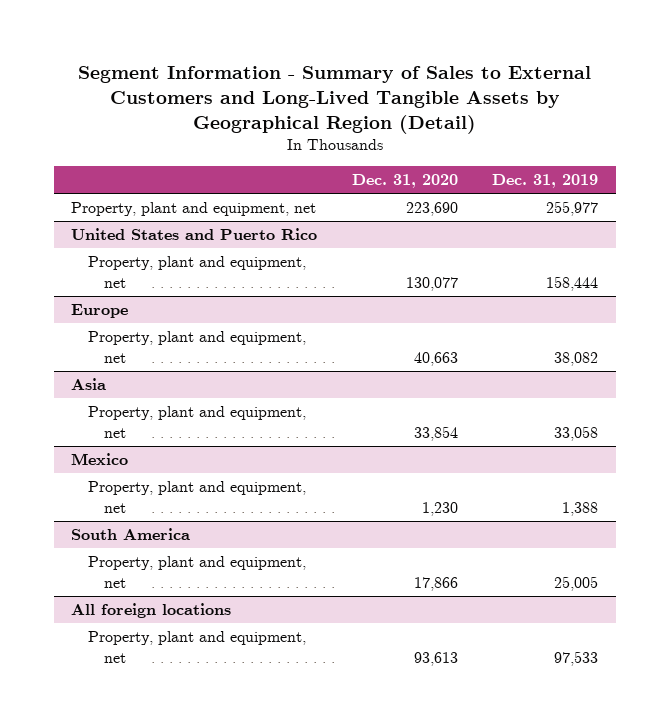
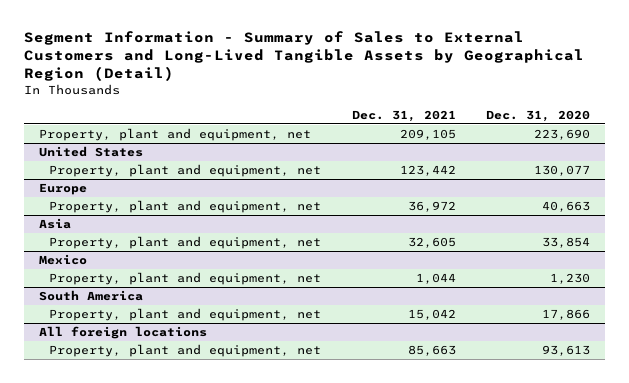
- | Dec. 31, 2020 | Dec. 31, 2019
+ | Dec. 31, 2021 | Dec. 31, 2020
- United States and Puerto Rico
+ United States

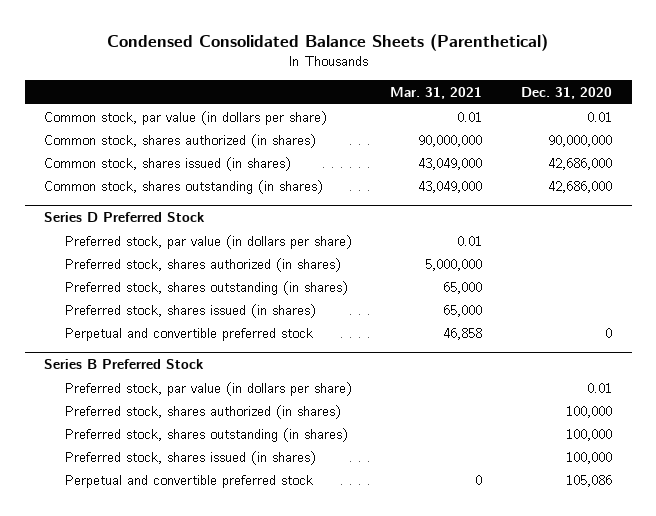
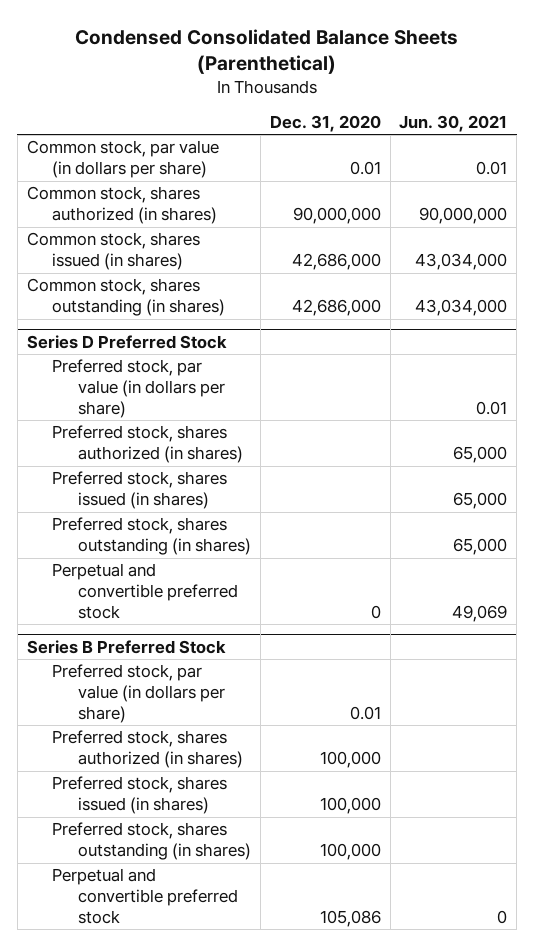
- | Mar. 31, 2021 | Dec. 31, 2020
+ | Dec. 31, 2020 | Jun. 30, 2021
@ Series D Preferred Stock
moved down: Preferred stock, shares outstanding (in shares) | | 65,000
@ Series B Preferred Stock
moved down: Preferred stock, shares outstanding (in shares) | 100,000 |

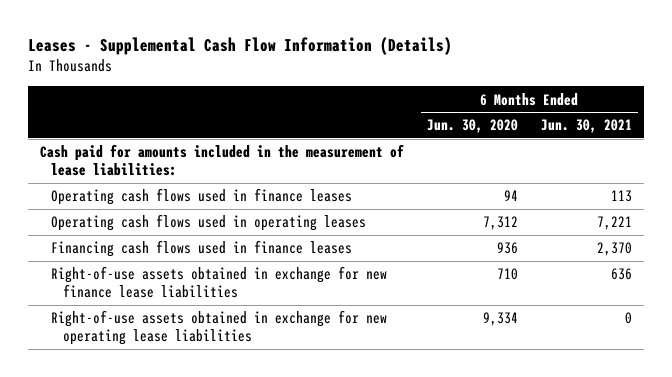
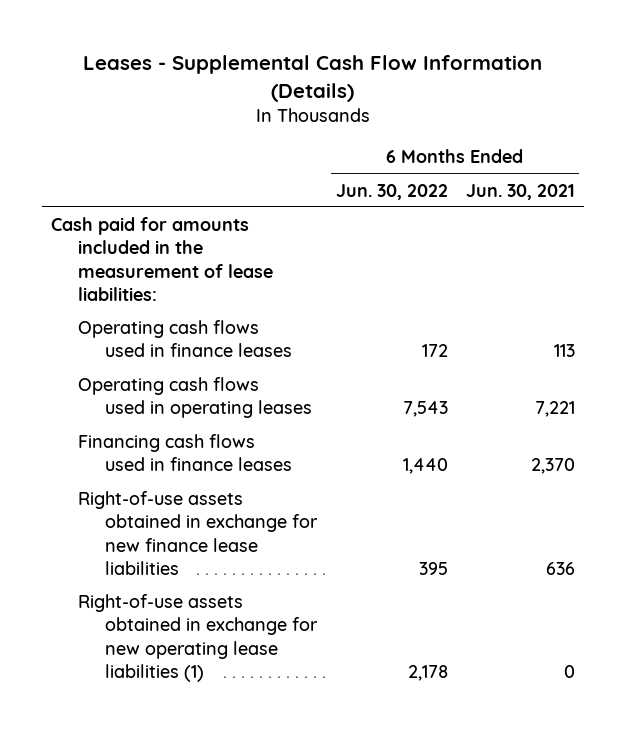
- | 6 Months Ended Jun. 30, 2020 | 6 Months Ended Jun. 30, 2021
+ | 6 Months Ended Jun. 30, 2022 | 6 Months Ended Jun. 30, 2021
- Right-of-use assets obtained in exchange for new operating lease liabilities | 9,334 | 0
+ Right-of-use assets obtained in exchange for new operating lease liabilities (1) | 2,178 | 0

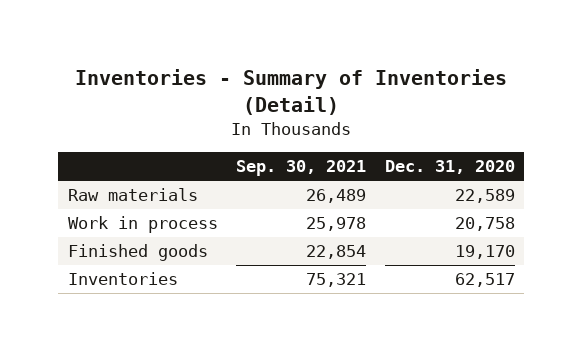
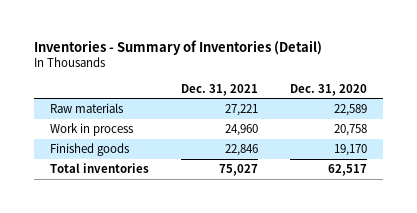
- | Sep. 30, 2021 | Dec. 31, 2020
+ | Dec. 31, 2021 | Dec. 31, 2020
- Inventories | 75,321 | 62,517
+ Total inventories | 75,027 | 62,517

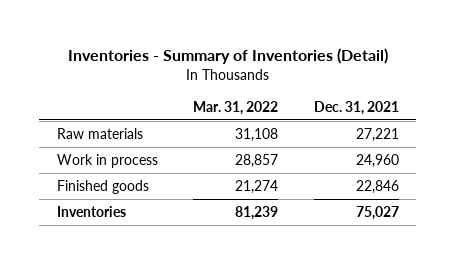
- | Dec. 31, 2021 | Dec. 31, 2020
+ | Mar. 31, 2022 | Dec. 31, 2021
- Total inventories | 75,027 | 62,517
+ Inventories | 81,239 | 75,027

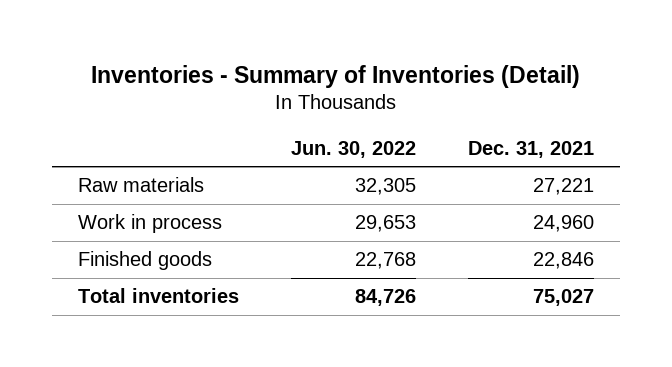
- | Mar. 31, 2022 | Dec. 31, 2021
+ | Jun. 30, 2022 | Dec. 31, 2021
- Inventories | 81,239 | 75,027
+ Total inventories | 84,726 | 75,027

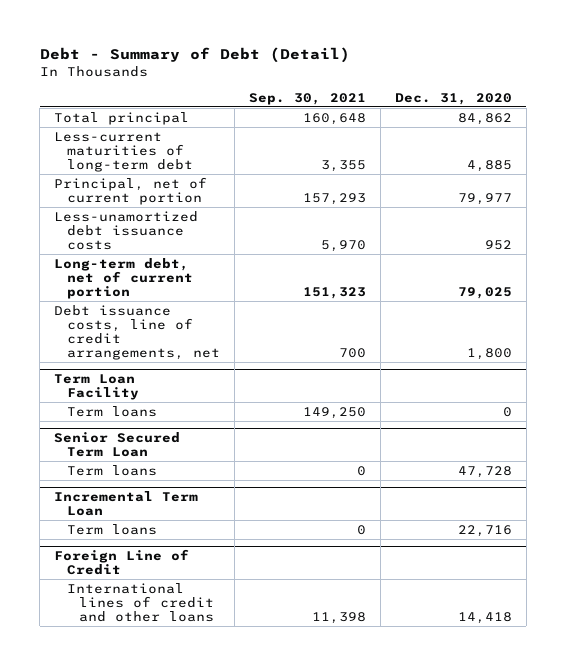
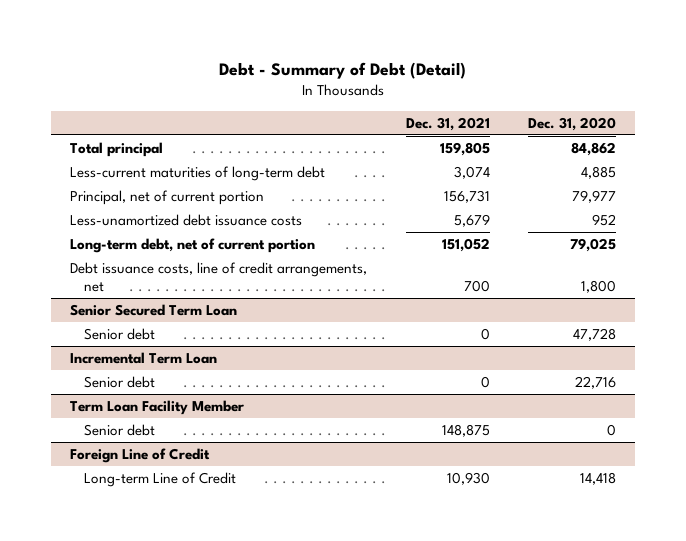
- | Sep. 30, 2021 | Dec. 31, 2020
+ | Dec. 31, 2021 | Dec. 31, 2020
- Term Loan Facility
- Term loans | 149,250 | 0
@ Senior Secured Term Loan
- Term loans | 0 | 47,728
+ Senior debt | 0 | 47,728
@ Incremental Term Loan
- Term loans | 0 | 22,716
+ Senior debt | 0 | 22,716
+ Term Loan Facility Member
+ Senior debt | 148,875 | 0
@ Foreign Line of Credit
- International lines of credit and other loans | 11,398 | 14,418
+ Long-term Line of Credit | 10,930 | 14,418

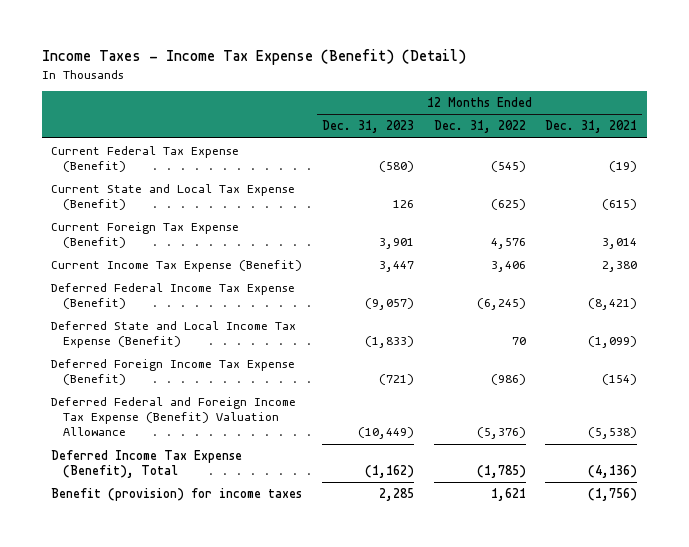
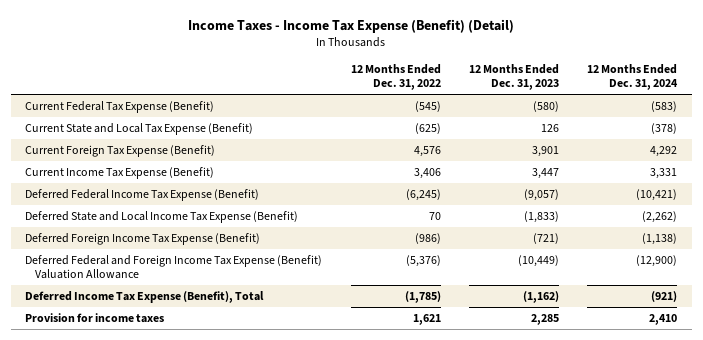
- | 12 Months Ended Dec. 31, 2023 | 12 Months Ended Dec. 31, 2022 | 12 Months Ended Dec. 31, 2021
+ | 12 Months Ended Dec. 31, 2022 | 12 Months Ended Dec. 31, 2023 | 12 Months Ended Dec. 31, 2024
- Benefit (provision) for income taxes | 2,285 | 1,621 | (1,756)
+ Provision for income taxes | 1,621 | 2,285 | 2,410

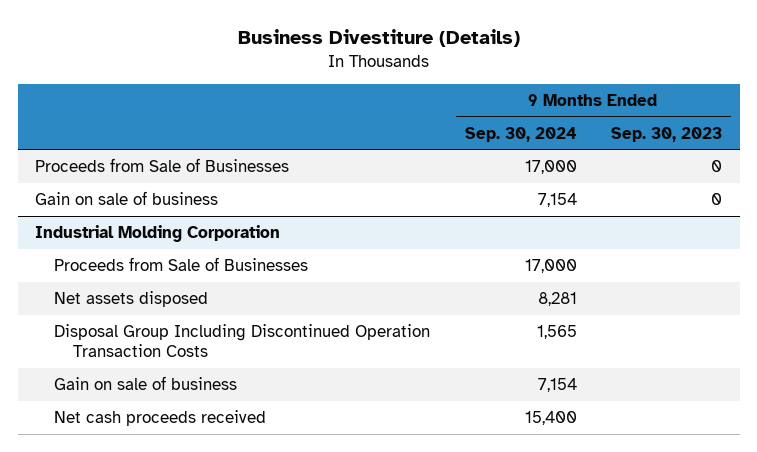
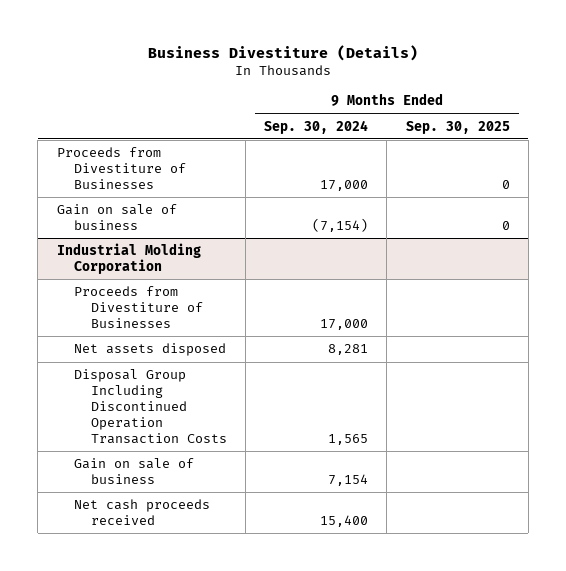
- | 9 Months Ended Sep. 30, 2024 | 9 Months Ended Sep. 30, 2023
+ | 9 Months Ended Sep. 30, 2024 | 9 Months Ended Sep. 30, 2025
- Proceeds from Sale of Businesses | 17,000 | 0
- Gain on sale of business | 7,154 | 0
+ Proceeds from Divestiture of Businesses | 17,000 | 0
+ Gain on sale of business | (7,154) | 0
@ Industrial Molding Corporation
- Proceeds from Sale of Businesses | 17,000 |
+ Proceeds from Divestiture of Businesses | 17,000 |

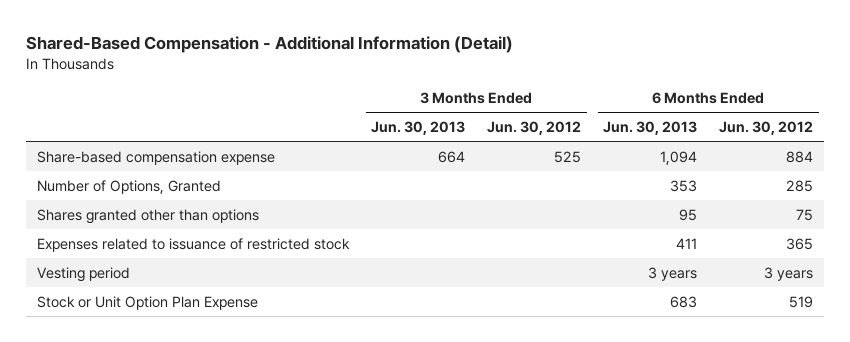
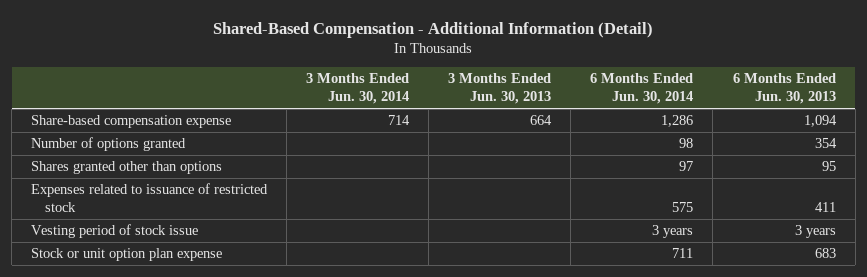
- | 3 Months Ended Jun. 30, 2013 | 3 Months Ended Jun. 30, 2012 | 6 Months Ended Jun. 30, 2013 | 6 Months Ended Jun. 30, 2012
+ | 3 Months Ended Jun. 30, 2014 | 3 Months Ended Jun. 30, 2013 | 6 Months Ended Jun. 30, 2014 | 6 Months Ended Jun. 30, 2013
- Number of Options, Granted | | | 353 | 285
+ Number of options granted | | | 98 | 354
- Vesting period | | | 3 years | 3 years
- Stock or Unit Option Plan Expense | | | 683 | 519
+ Vesting period of stock issue | | | 3 years | 3 years
+ Stock or unit option plan expense | | | 711 | 683

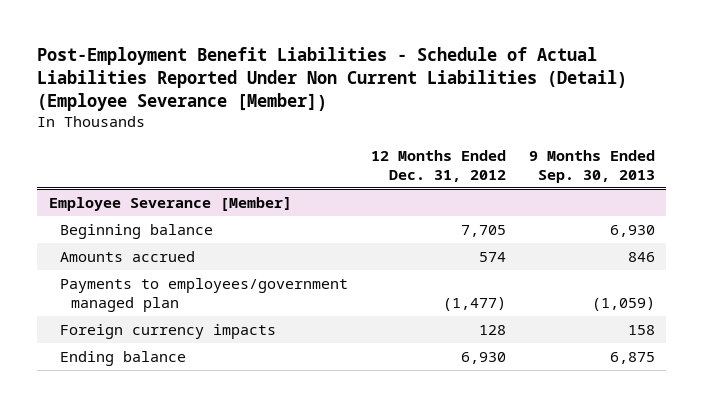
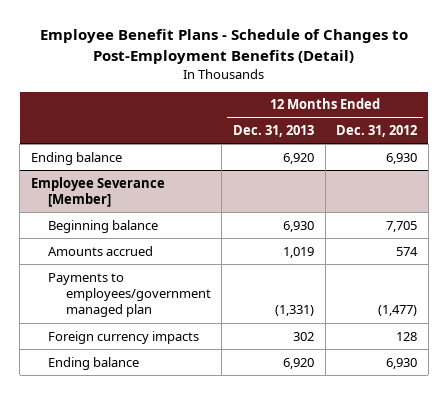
- Post-Employment Benefit Liabilities - Schedule of Actual Liabilities Reported Under Non Current Liabilities (Detail) (Employee Severance [Member])
+ Employee Benefit Plans - Schedule of Changes to Post-Employment Benefits (Detail)
- | 12 Months Ended Dec. 31, 2012 | 9 Months Ended Sep. 30, 2013
+ | 12 Months Ended Dec. 31, 2013 | 12 Months Ended Dec. 31, 2012
+ Ending balance | 6,920 | 6,930

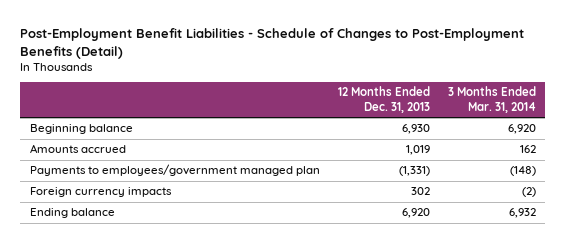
- Employee Benefit Plans - Schedule of Changes to Post-Employment Benefits (Detail)
+ Post-Employment Benefit Liabilities - Schedule of Changes to Post-Employment Benefits (Detail)
- | 12 Months Ended Dec. 31, 2013 | 12 Months Ended Dec. 31, 2012
+ | 12 Months Ended Dec. 31, 2013 | 3 Months Ended Mar. 31, 2014
- Ending balance | 6,920 | 6,930
- Employee Severance [Member]

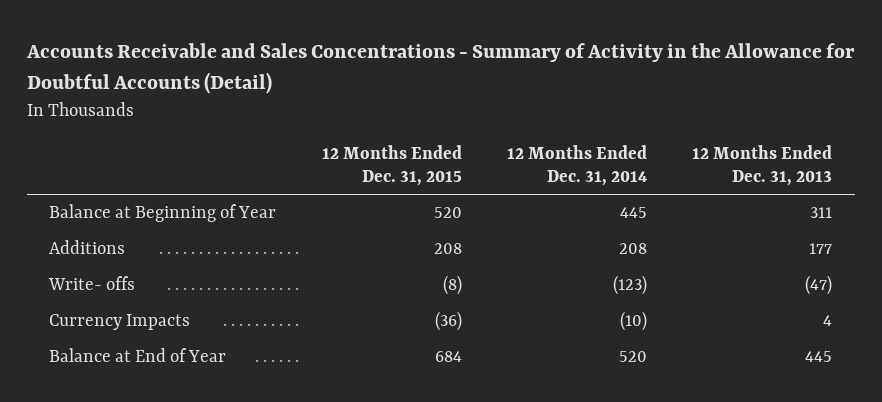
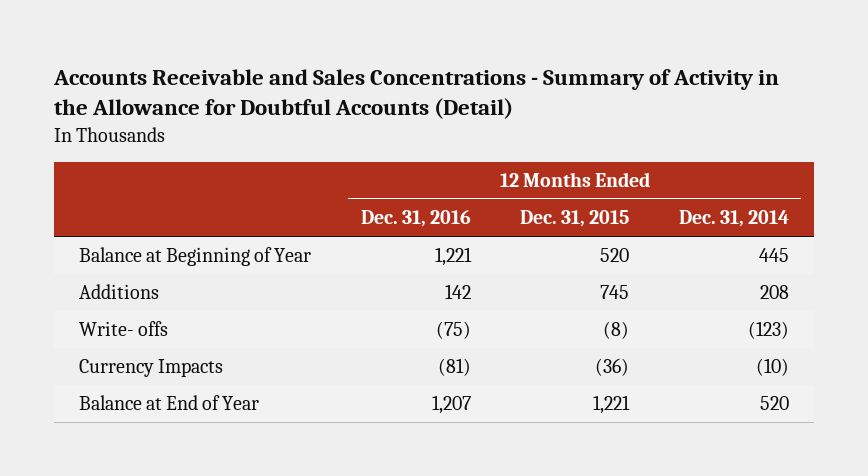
- | 12 Months Ended Dec. 31, 2015 | 12 Months Ended Dec. 31, 2014 | 12 Months Ended Dec. 31, 2013
+ | 12 Months Ended Dec. 31, 2016 | 12 Months Ended Dec. 31, 2015 | 12 Months Ended Dec. 31, 2014
- Additions | 208 | 208 | 177
+ Additions | 142 | 745 | 208
- Balance at End of Year | 684 | 520 | 445
+ Balance at End of Year | 1,207 | 1,221 | 520

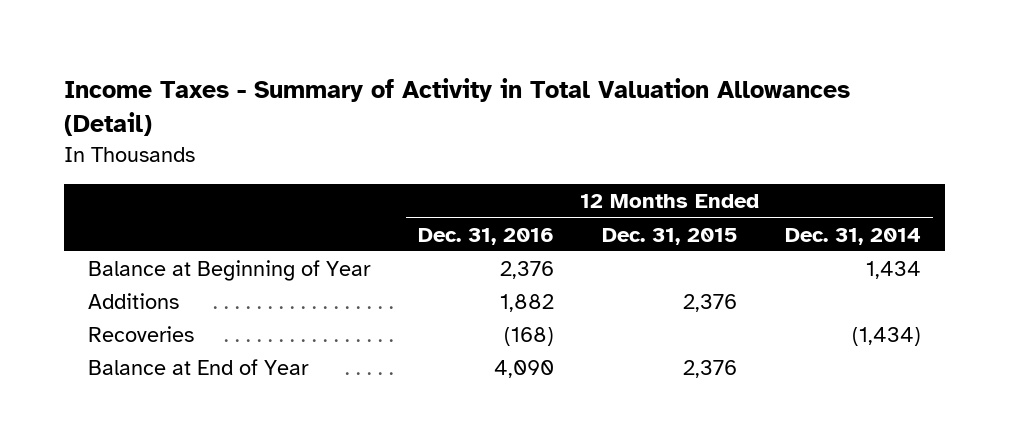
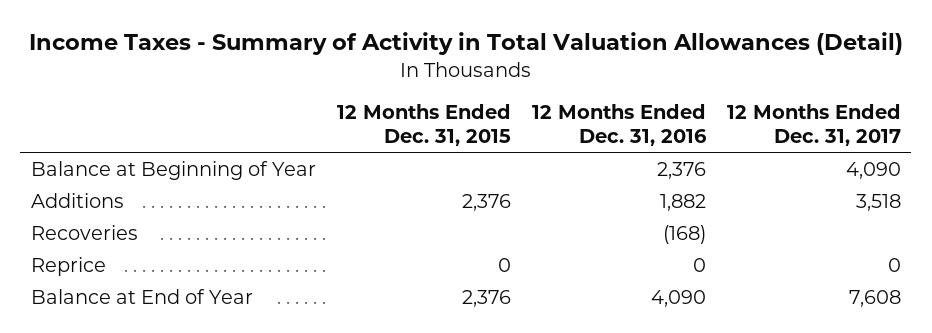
- | 12 Months Ended Dec. 31, 2016 | 12 Months Ended Dec. 31, 2015 | 12 Months Ended Dec. 31, 2014
+ | 12 Months Ended Dec. 31, 2015 | 12 Months Ended Dec. 31, 2016 | 12 Months Ended Dec. 31, 2017
+ Reprice | 0 | 0 | 0

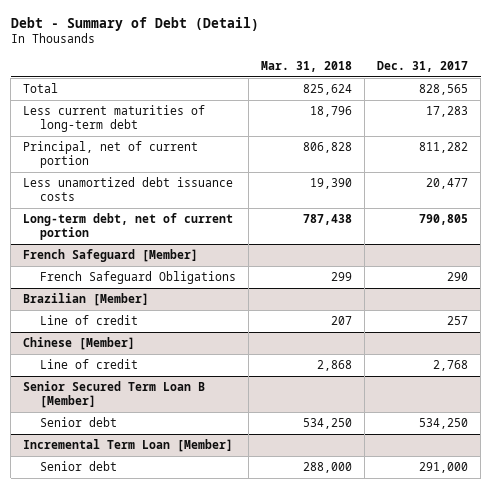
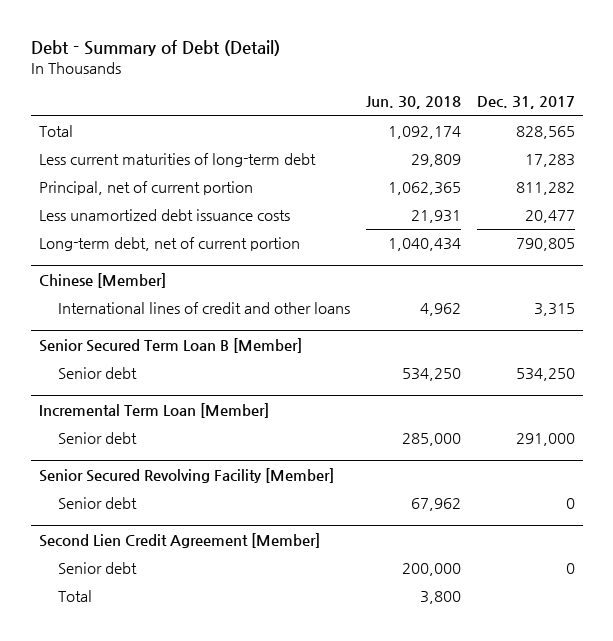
- | Mar. 31, 2018 | Dec. 31, 2017
+ | Jun. 30, 2018 | Dec. 31, 2017
- French Safeguard [Member]
- French Safeguard Obligations | 299 | 290
- Brazilian [Member]
- Line of credit | 207 | 257
@ Chinese [Member]
- Line of credit | 2,868 | 2,768
+ International lines of credit and other loans | 4,962 | 3,315
+ Senior Secured Revolving Facility [Member]
+ Senior debt | 67,962 | 0
+ Second Lien Credit Agreement [Member]
+ Senior debt | 200,000 | 0
+ Total | 3,800 |

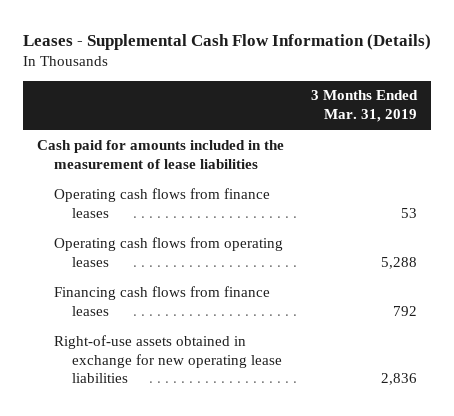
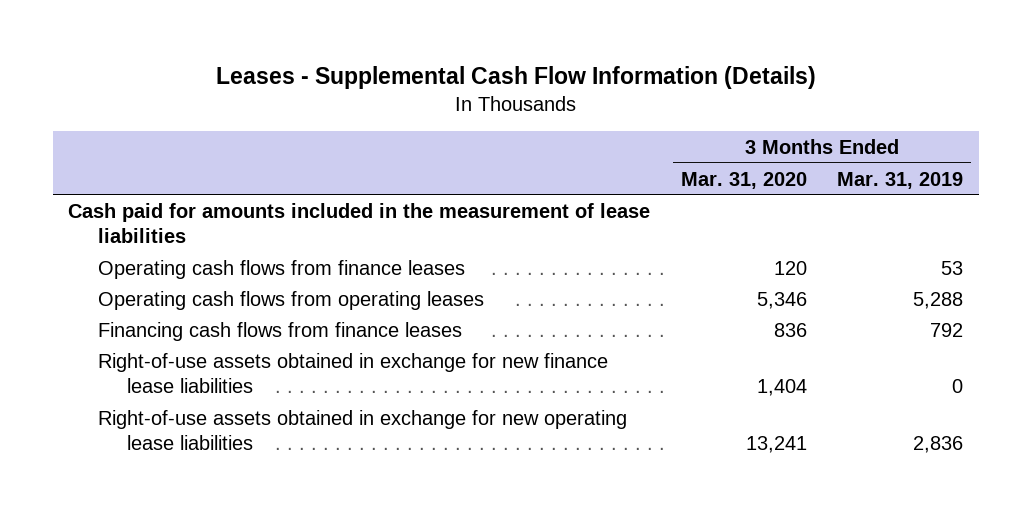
- | 3 Months Ended Mar. 31, 2019
+ | 3 Months Ended Mar. 31, 2020 | 3 Months Ended Mar. 31, 2019
+ Right-of-use assets obtained in exchange for new finance lease liabilities | 1,404 | 0

